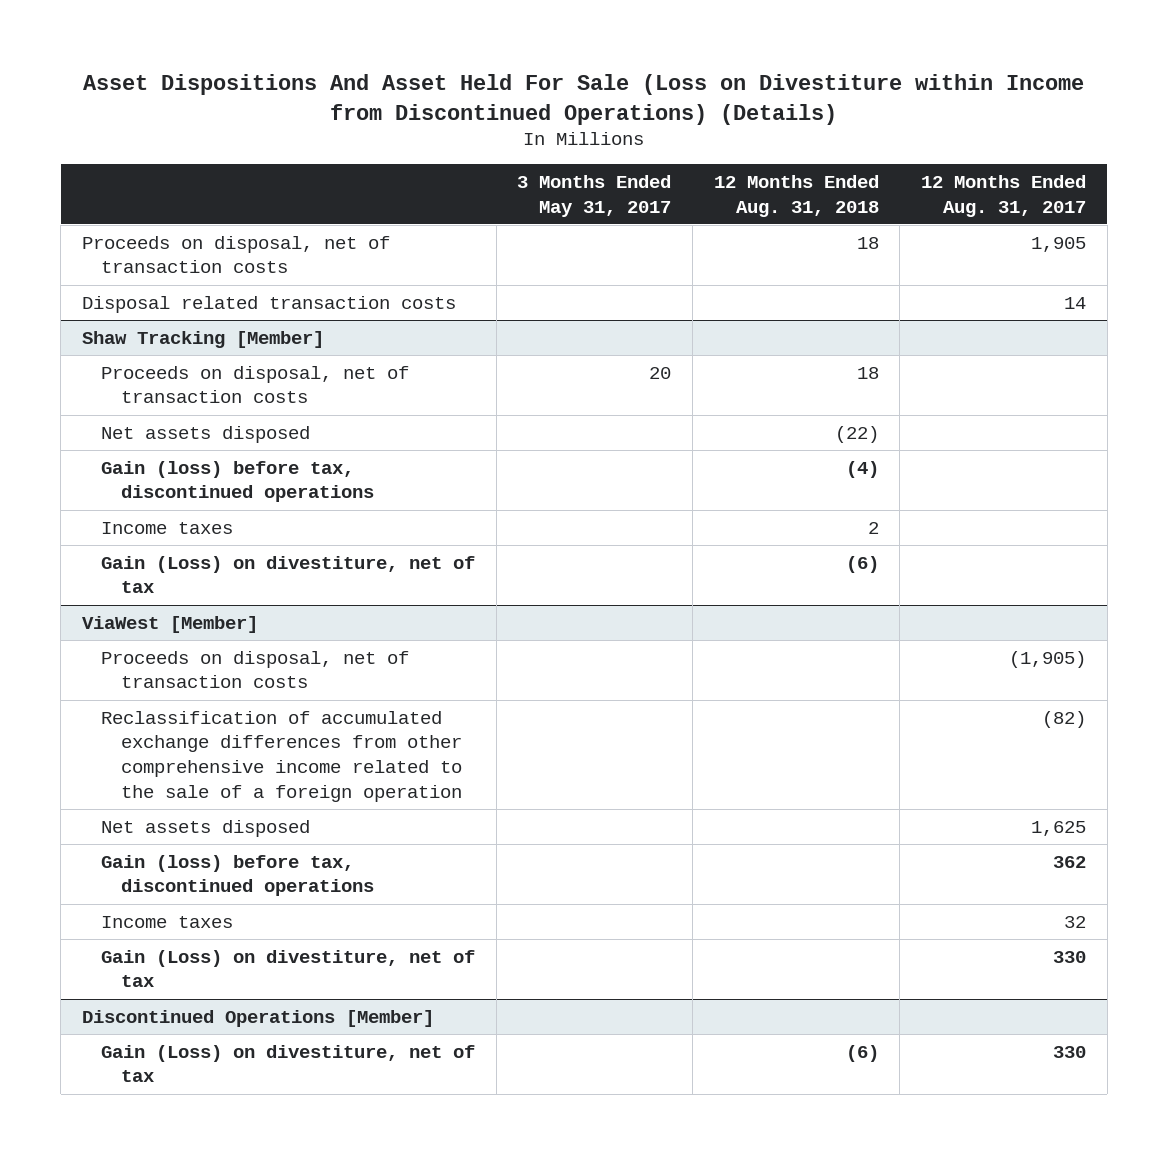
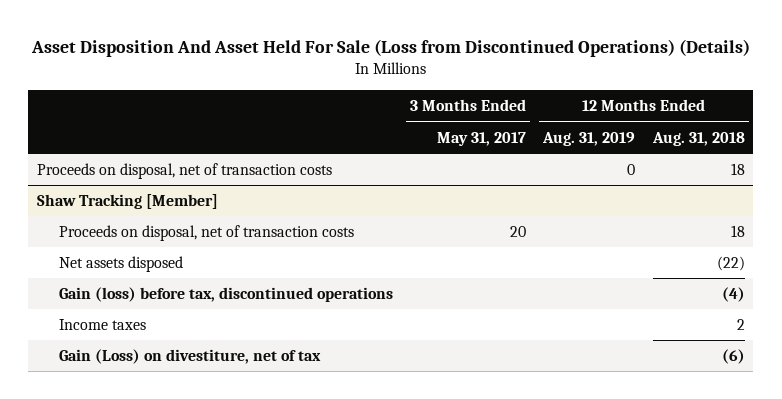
- Asset Dispositions And Asset Held For Sale (Loss on Divestiture within Income from Discontinued Operations) (Details)
+ Asset Disposition And Asset Held For Sale (Loss from Discontinued Operations) (Details)
- | 3 Months Ended May 31, 2017 | 12 Months Ended Aug. 31, 2018 | 12 Months Ended Aug. 31, 2017
+ | 3 Months Ended May 31, 2017 | 12 Months Ended Aug. 31, 2019 | 12 Months Ended Aug. 31, 2018
- Disposal related transaction costs | | | 14
- ViaWest [Member]
- Proceeds on disposal, net of transaction costs | | | (1,905)
- Reclassification of accumulated exchange differences from other comprehensive income related to the sale of a foreign operation | | | (82)
- Net assets disposed | | | 1,625
- Gain (loss) before tax, discontinued operations | | | 362
- Income taxes | | | 32
- Gain (Loss) on divestiture, net of tax | | | 330
- Discontinued Operations [Member]
- Gain (Loss) on divestiture, net of tax | | (6) | 330

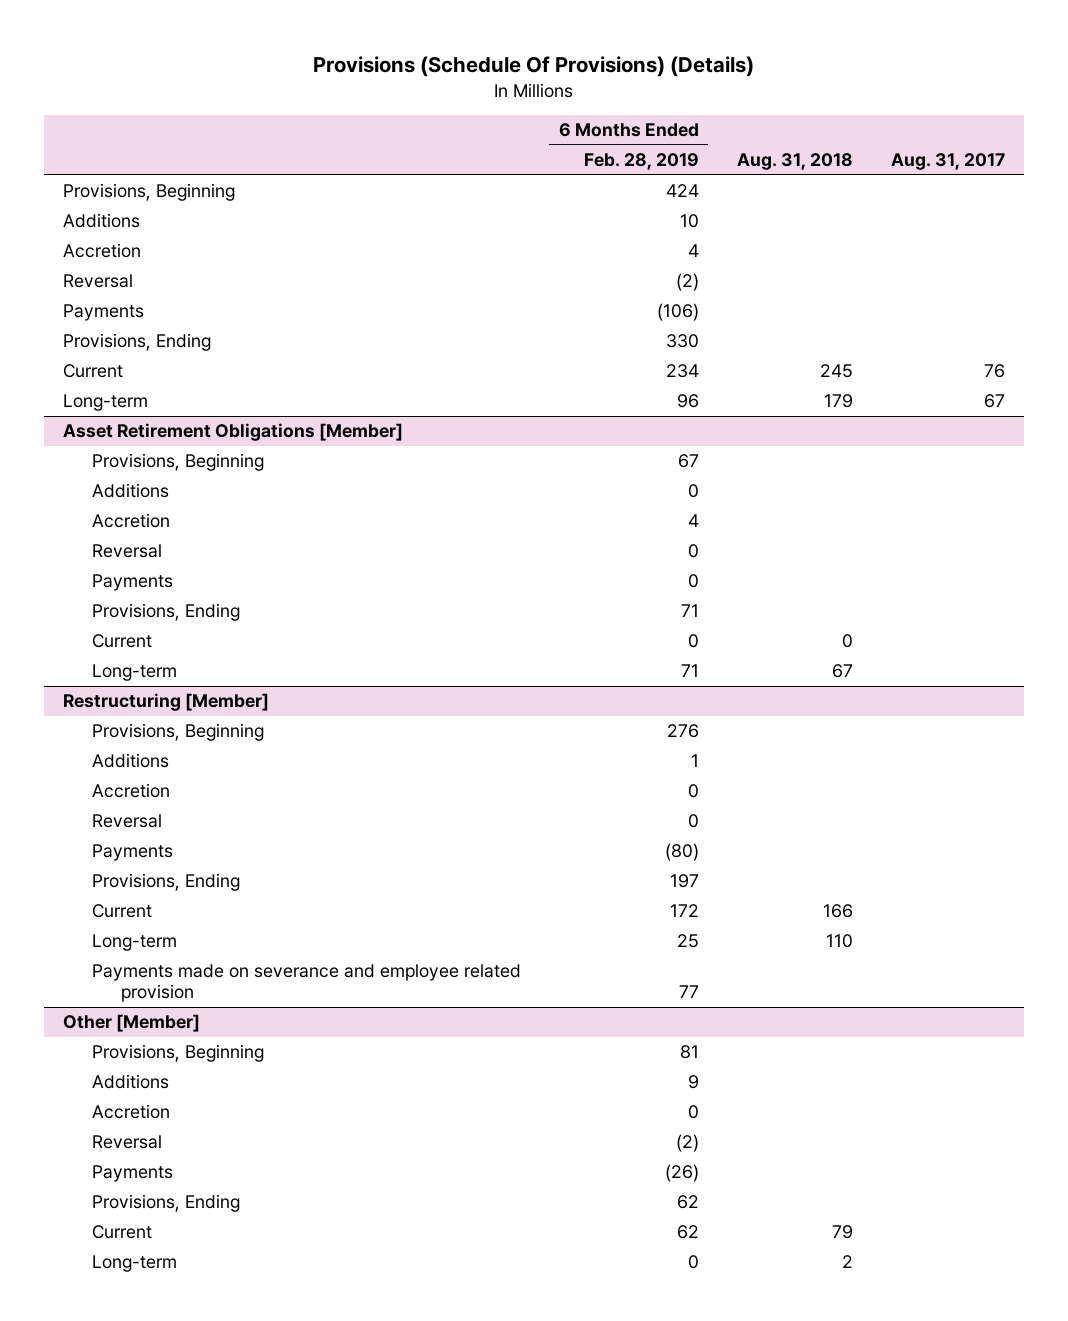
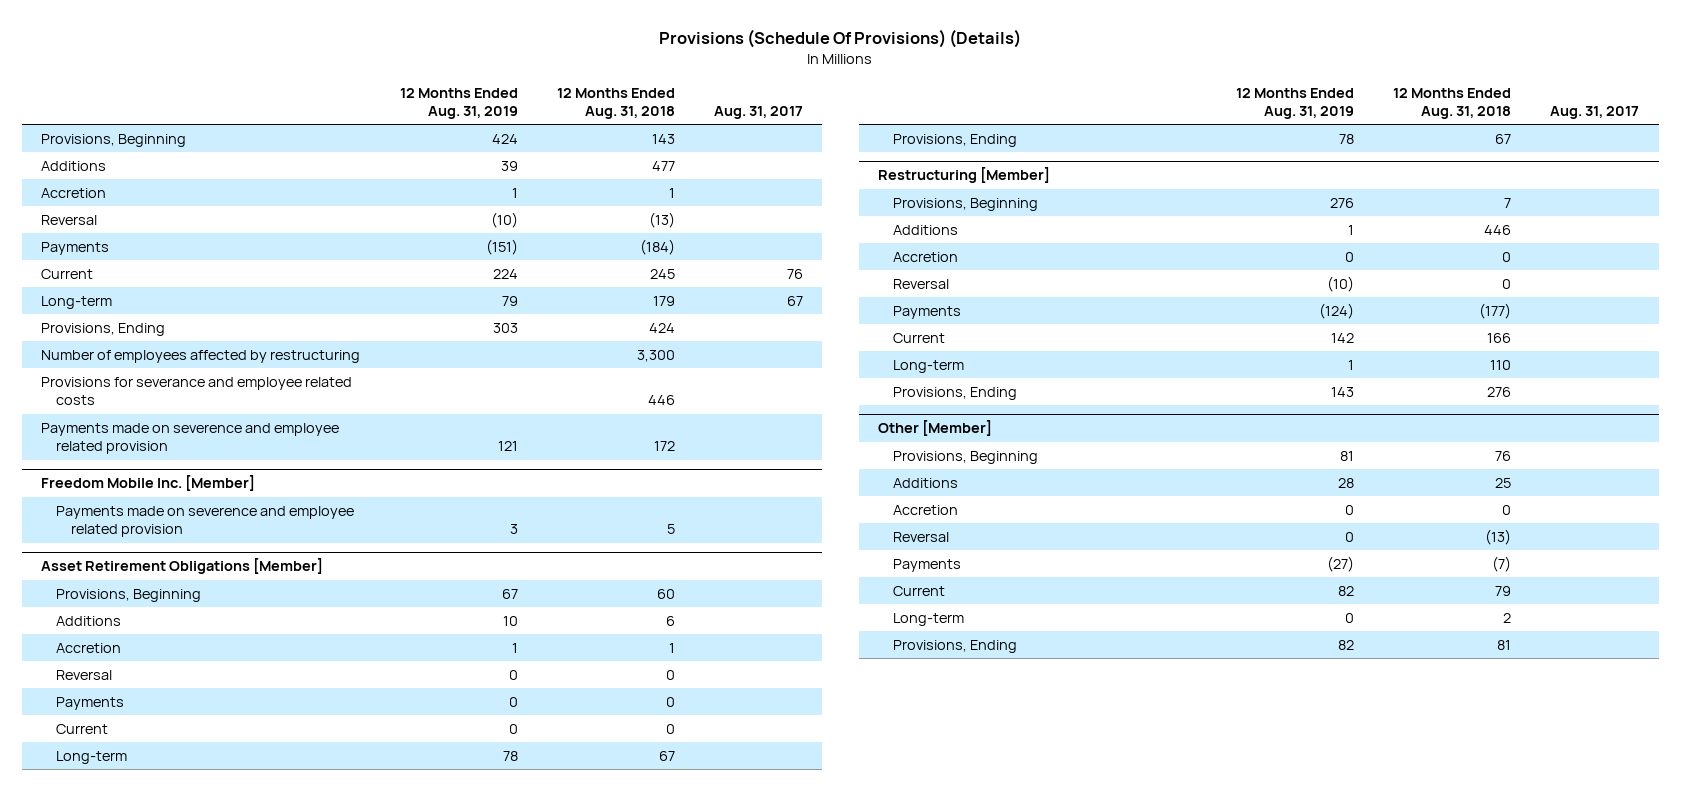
- | 6 Months Ended Feb. 28, 2019 | Aug. 31, 2018 | Aug. 31, 2017
+ | 12 Months Ended Aug. 31, 2019 | 12 Months Ended Aug. 31, 2018 | Aug. 31, 2017
moved down: Provisions, Ending | 303 | 424 |
+ Number of employees affected by restructuring | | 3,300 |
+ Provisions for severance and employee related costs | | 446 |
+ Payments made on severence and employee related provision | 121 | 172 |
+ Freedom Mobile Inc. [Member]
+ Payments made on severence and employee related provision | 3 | 5 |
@ Asset Retirement Obligations [Member]
moved down: Provisions, Ending | 78 | 67 |
@ Restructuring [Member]
- Payments made on severance and employee related provision | 77 | |
moved down: Provisions, Ending | 143 | 276 |
@ Other [Member]
moved down: Provisions, Ending | 82 | 81 |

